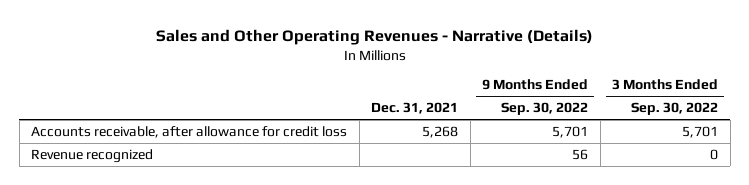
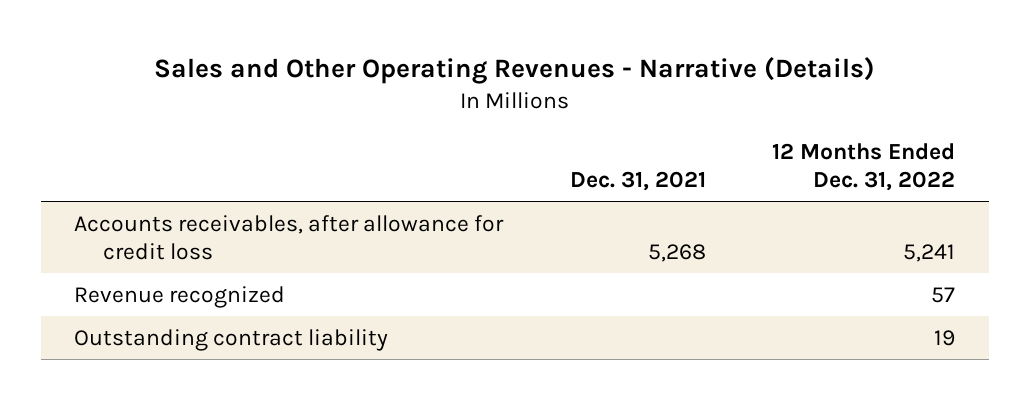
- | Dec. 31, 2021 | 9 Months Ended Sep. 30, 2022 | 3 Months Ended Sep. 30, 2022
+ | Dec. 31, 2021 | 12 Months Ended Dec. 31, 2022
- Accounts receivable, after allowance for credit loss | 5,268 | 5,701 | 5,701
+ Accounts receivables, after allowance for credit loss | 5,268 | 5,241
+ Outstanding contract liability | | 19

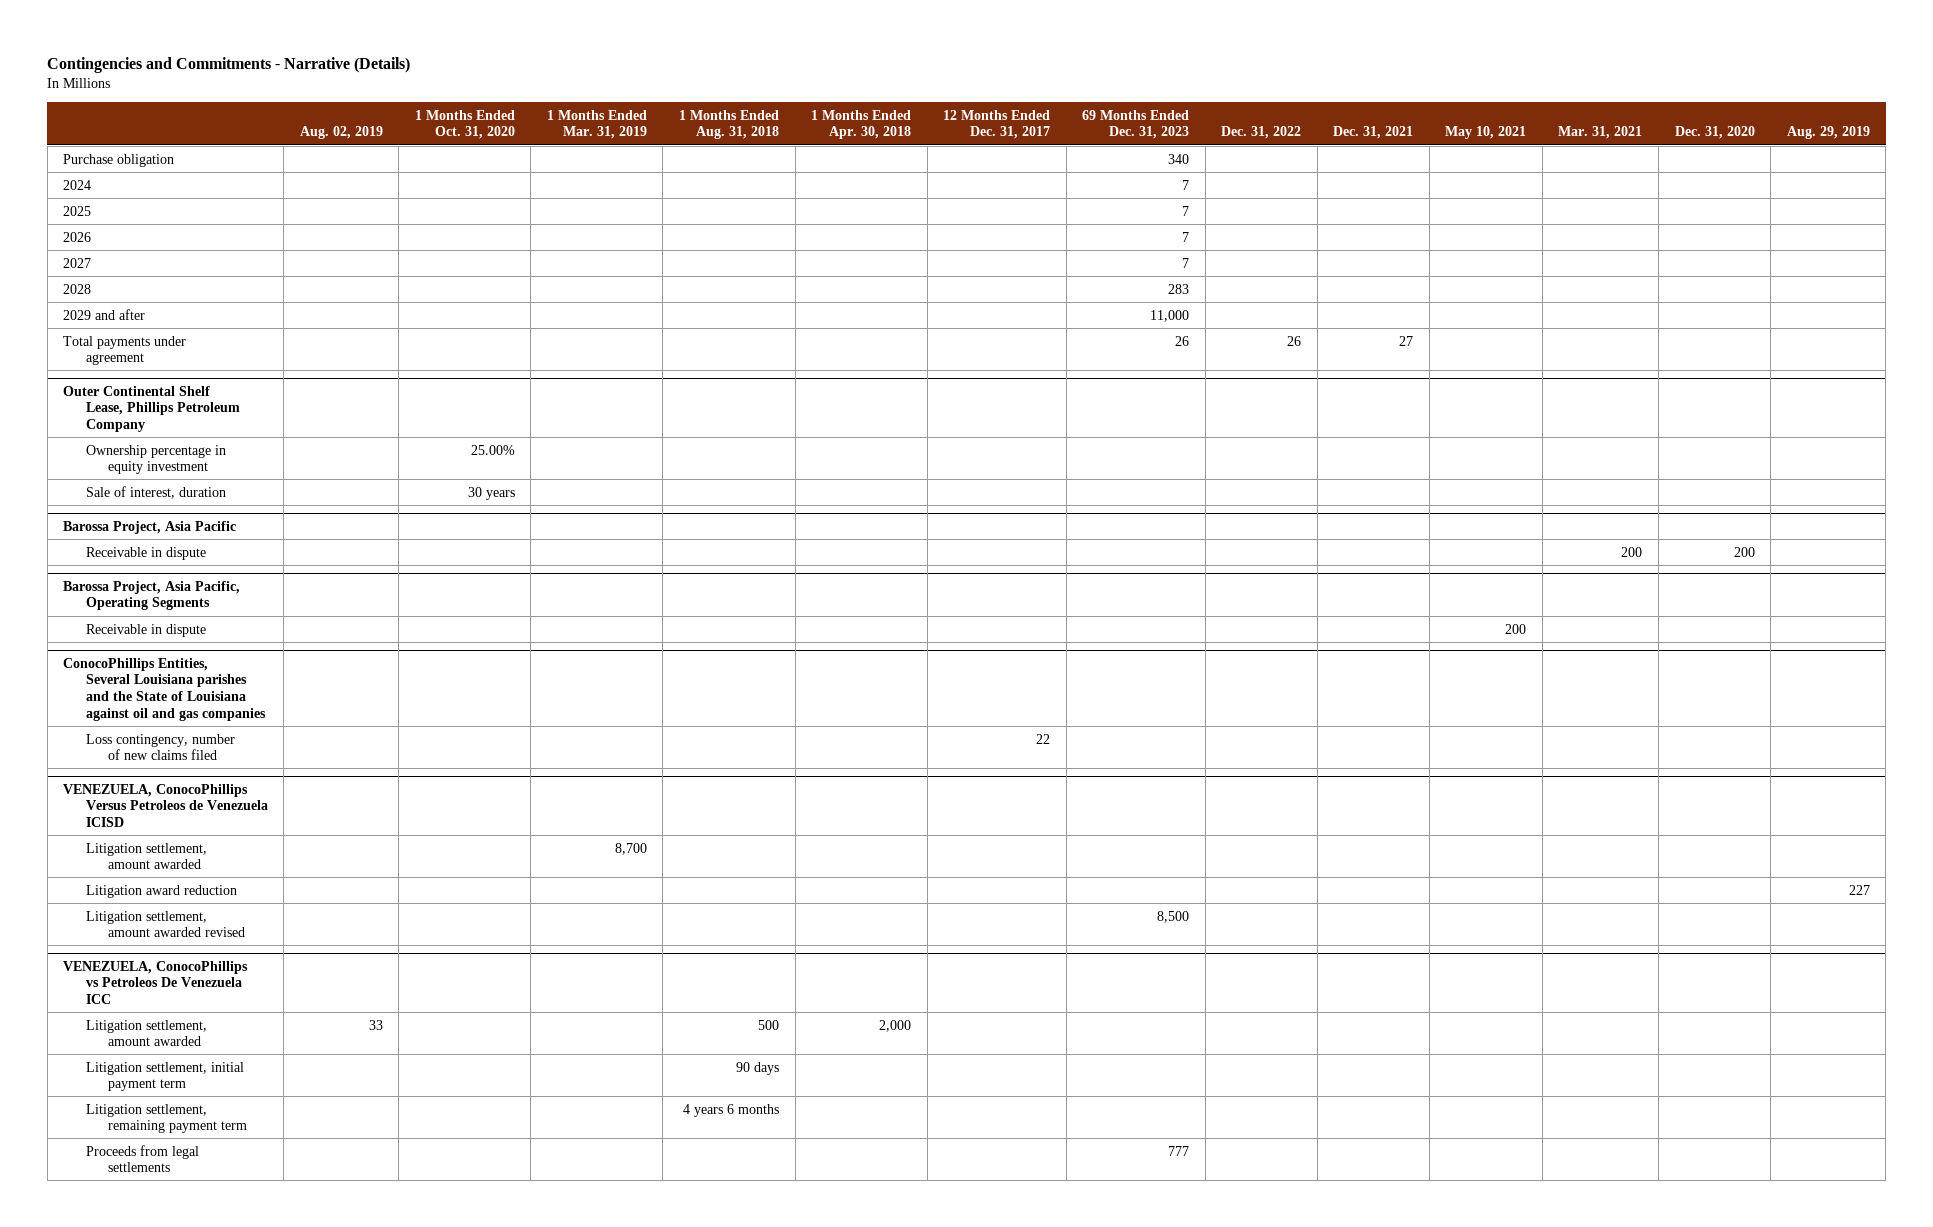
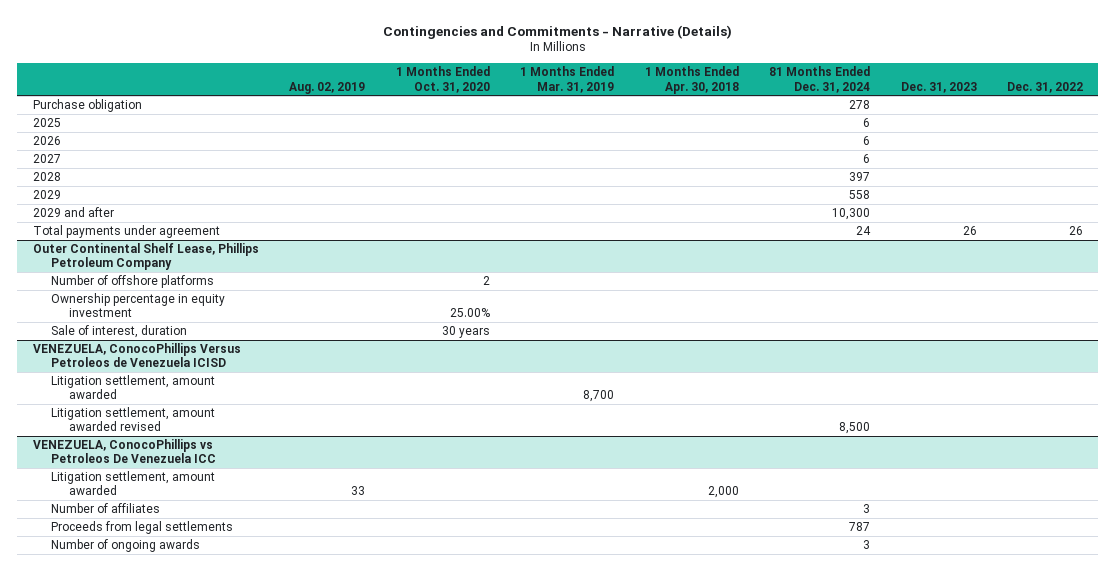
- | Aug. 02, 2019 | 1 Months Ended Oct. 31, 2020 | 1 Months Ended Mar. 31, 2019 | 1 Months Ended Aug. 31, 2018 | 1 Months Ended Apr. 30, 2018 | 12 Months Ended Dec. 31, 2017 | 69 Months Ended Dec. 31, 2023 | Dec. 31, 2022 | Dec. 31, 2021 | May 10, 2021 | Mar. 31, 2021 | Dec. 31, 2020 | Aug. 29, 2019
+ | Aug. 02, 2019 | 1 Months Ended Oct. 31, 2020 | 1 Months Ended Mar. 31, 2019 | 1 Months Ended Apr. 30, 2018 | 81 Months Ended Dec. 31, 2024 | Dec. 31, 2023 | Dec. 31, 2022
- 2024 | | | | | | | 7 | | | | | |
+ 2029 | | | | | 558 | |
@ Outer Continental Shelf Lease, Phillips Petroleum Company
+ Number of offshore platforms | | 2 | | | | |
- Barossa Project, Asia Pacific
- Receivable in dispute | | | | | | | | | | | 200 | 200 |
- Barossa Project, Asia Pacific, Operating Segments
- Receivable in dispute | | | | | | | | | | 200 | | |
- ConocoPhillips Entities, Several Louisiana parishes and the State of Louisiana against oil and gas companies
- Loss contingency, number of new claims filed | | | | | | 22 | | | | | | |
@ VENEZUELA, ConocoPhillips Versus Petroleos de Venezuela ICISD
- Litigation award reduction | | | | | | | | | | | | | 227
@ VENEZUELA, ConocoPhillips vs Petroleos De Venezuela ICC
- Litigation settlement, initial payment term | | | | 90 days | | | | | | | | |
- Litigation settlement, remaining payment term | | | | 4 years 6 months | | | | | | | | |
+ Number of affiliates | | | | | 3 | |
+ Number of ongoing awards | | | | | 3 | |

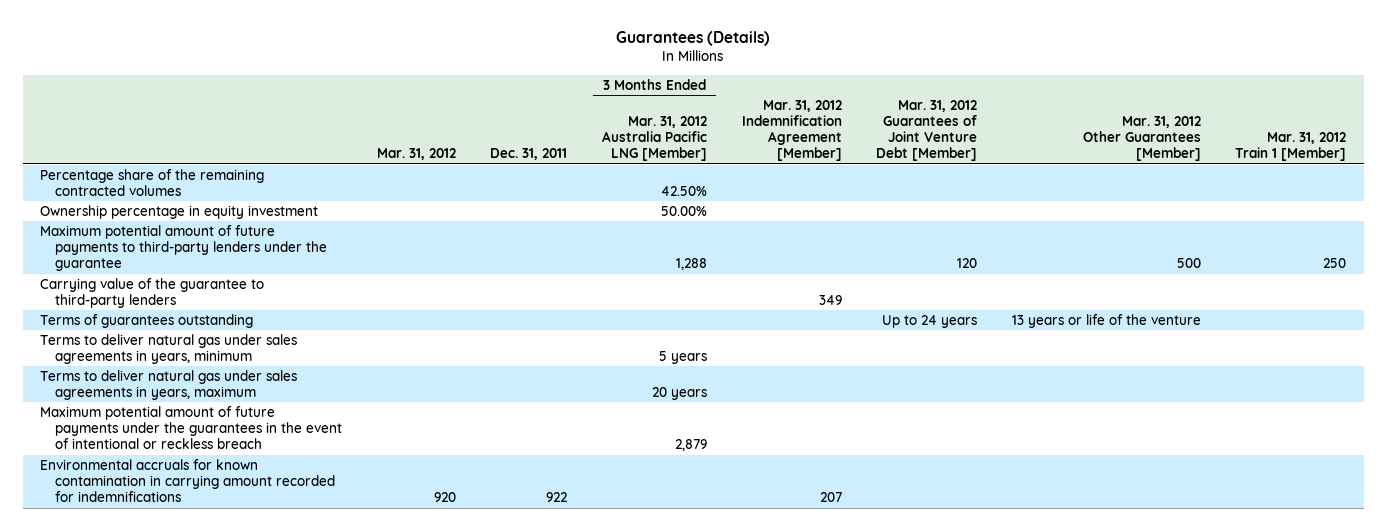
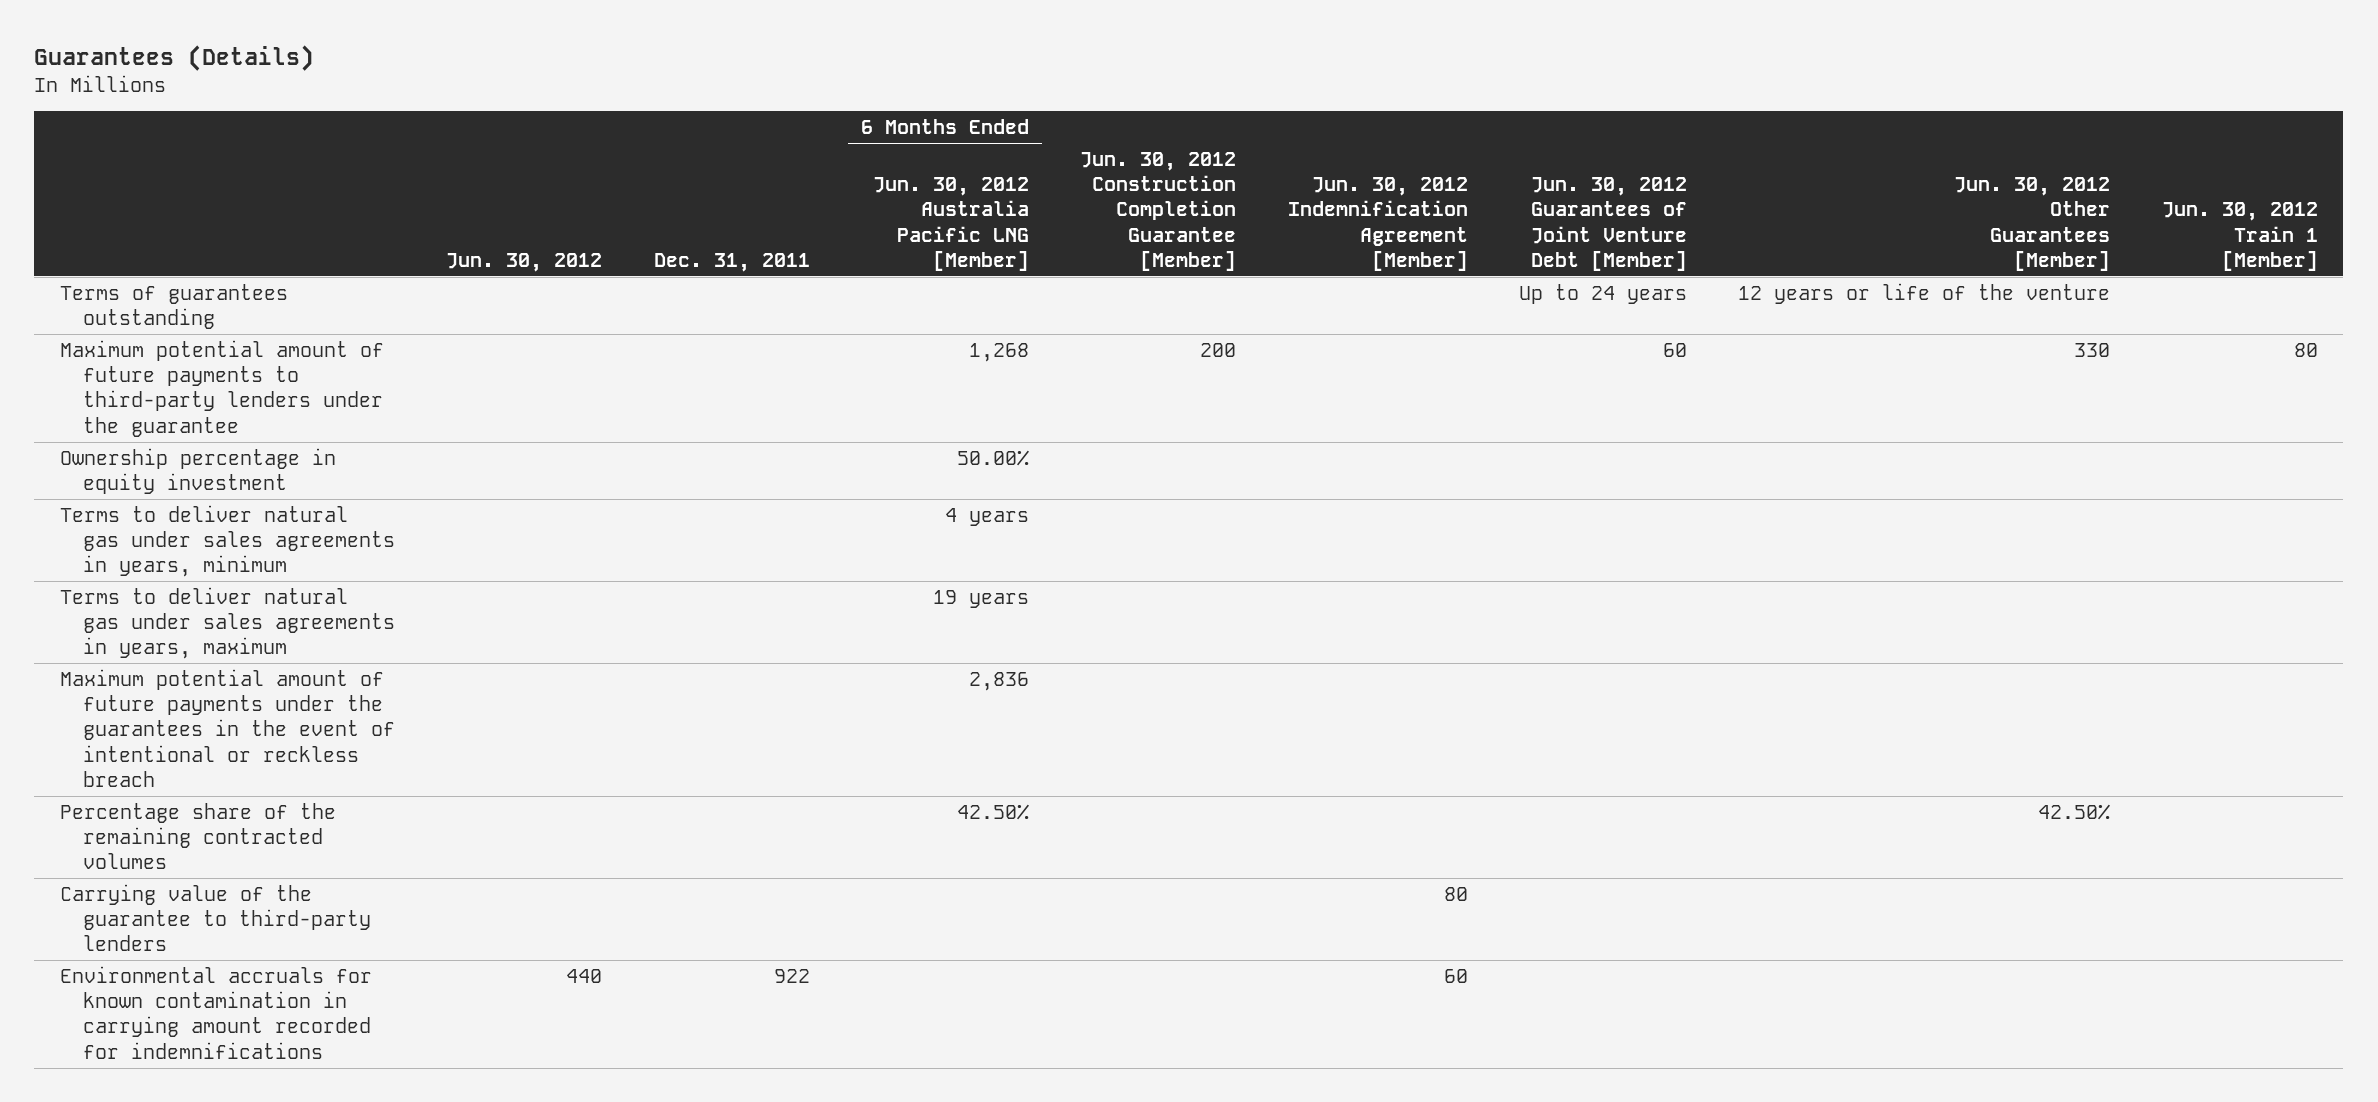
- | Mar. 31, 2012 | Dec. 31, 2011 | 3 Months Ended Mar. 31, 2012 Australia Pacific LNG [Member] | Mar. 31, 2012 Indemnification Agreement [Member] | Mar. 31, 2012 Guarantees of Joint Venture Debt [Member] | Mar. 31, 2012 Other Guarantees [Member] | Mar. 31, 2012 Train 1 [Member]
+ | Jun. 30, 2012 | Dec. 31, 2011 | 6 Months Ended Jun. 30, 2012 Australia Pacific LNG [Member] | Jun. 30, 2012 Construction Completion Guarantee [Member] | Jun. 30, 2012 Indemnification Agreement [Member] | Jun. 30, 2012 Guarantees of Joint Venture Debt [Member] | Jun. 30, 2012 Other Guarantees [Member] | Jun. 30, 2012 Train 1 [Member]
moved down: Maximum potential amount of future payments to third-party lenders under the guarantee | | | 1,268 | 200 | | 60 | 330 | 80
moved down: Ownership percentage in equity investment | | | 50.00% | | | | |
moved down: Percentage share of the remaining contracted volumes | | | 42.50% | | | | 42.50% |
moved down: Carrying value of the guarantee to third-party lenders | | | | | 80 | | |

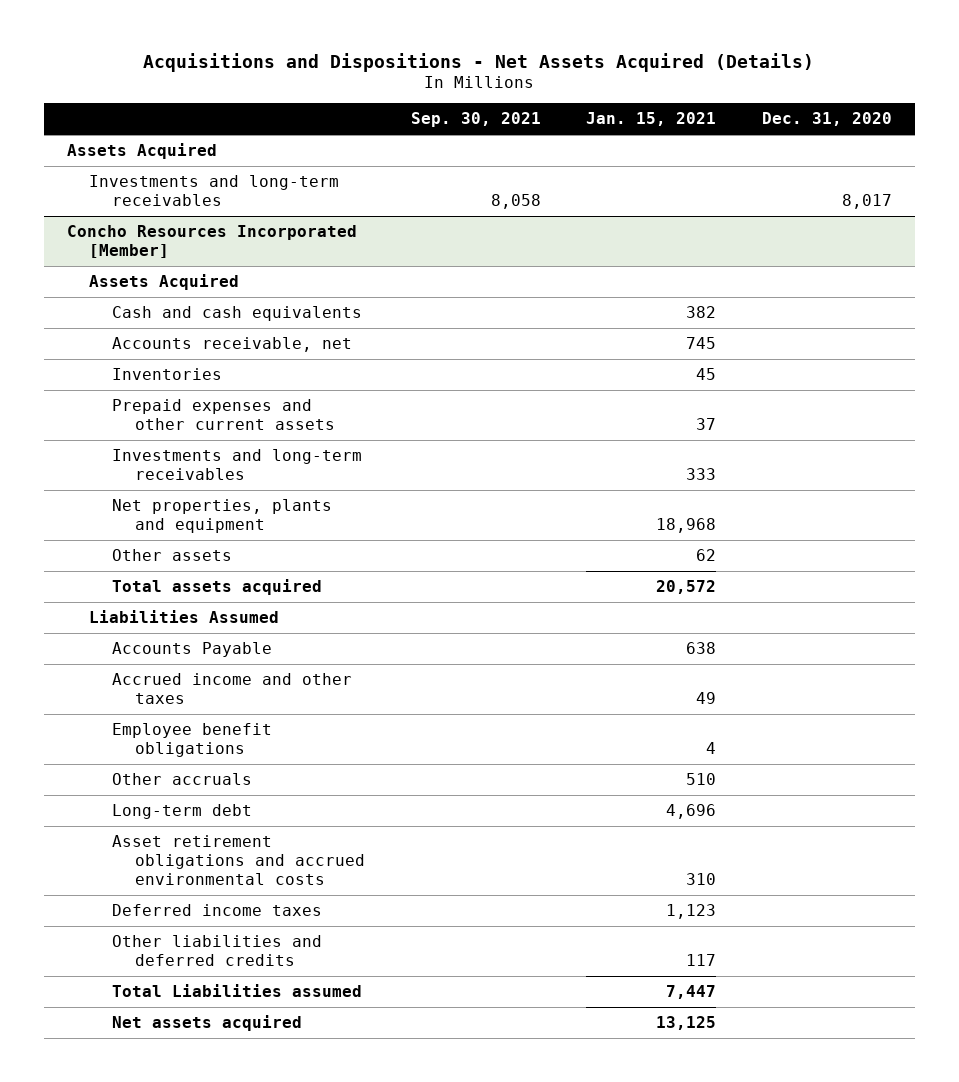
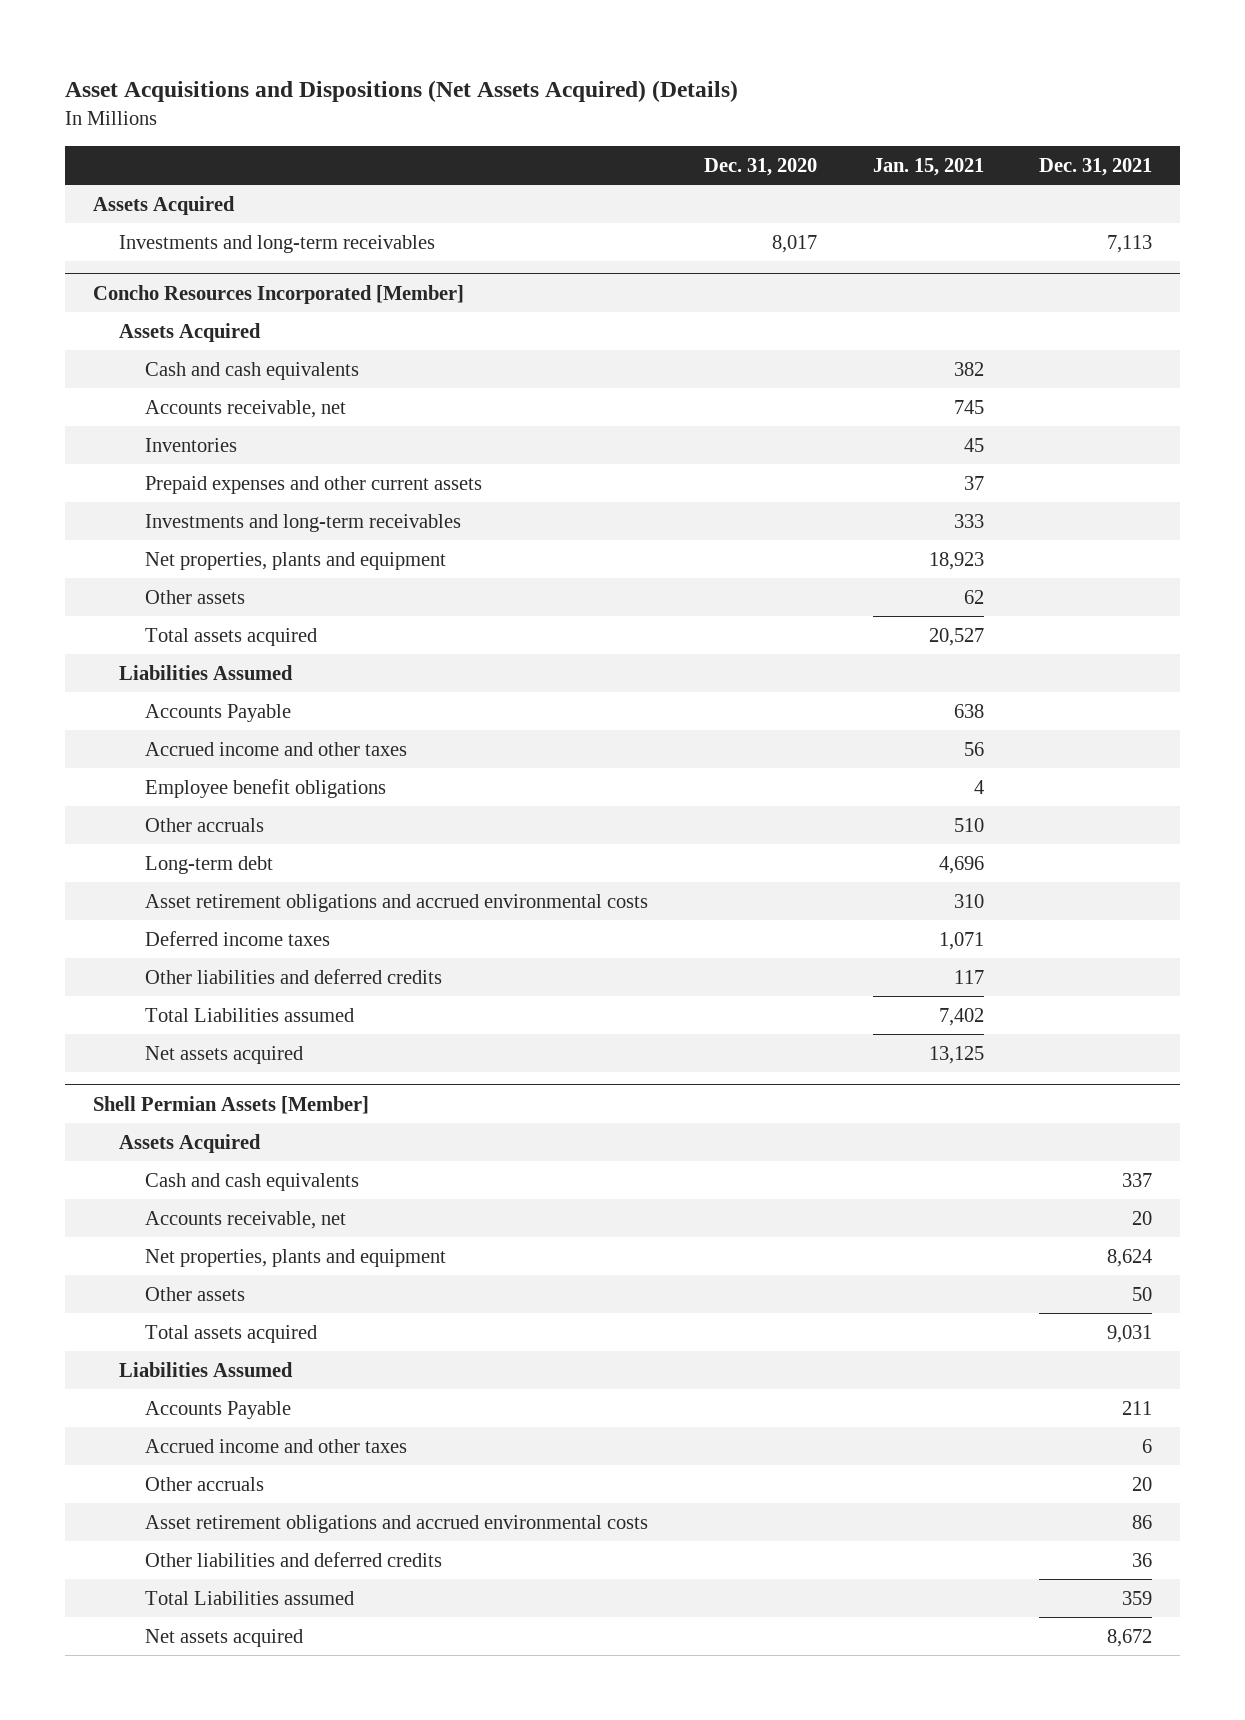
- Acquisitions and Dispositions - Net Assets Acquired (Details)
+ Asset Acquisitions and Dispositions (Net Assets Acquired) (Details)
- | Sep. 30, 2021 | Jan. 15, 2021 | Dec. 31, 2020
+ | Dec. 31, 2020 | Jan. 15, 2021 | Dec. 31, 2021
@ Concho Resources Incorporated [Member]
- Net properties, plants and equipment | | 18,968 |
+ Net properties, plants and equipment | | 18,923 |
- Total assets acquired | | 20,572 |
+ Total assets acquired | | 20,527 |
- Accrued income and other taxes | | 49 |
+ Accrued income and other taxes | | 56 |
- Deferred income taxes | | 1,123 |
+ Deferred income taxes | | 1,071 |
- Total Liabilities assumed | | 7,447 |
+ Total Liabilities assumed | | 7,402 |
+ Shell Permian Assets [Member]
+ Assets Acquired
+ Cash and cash equivalents | | | 337
+ Accounts receivable, net | | | 20
+ Net properties, plants and equipment | | | 8,624
+ Other assets | | | 50
+ Total assets acquired | | | 9,031
+ Liabilities Assumed
+ Accounts Payable | | | 211
+ Accrued income and other taxes | | | 6
+ Other accruals | | | 20
+ Asset retirement obligations and accrued environmental costs | | | 86
+ Other liabilities and deferred credits | | | 36
+ Total Liabilities assumed | | | 359
+ Net assets acquired | | | 8,672

